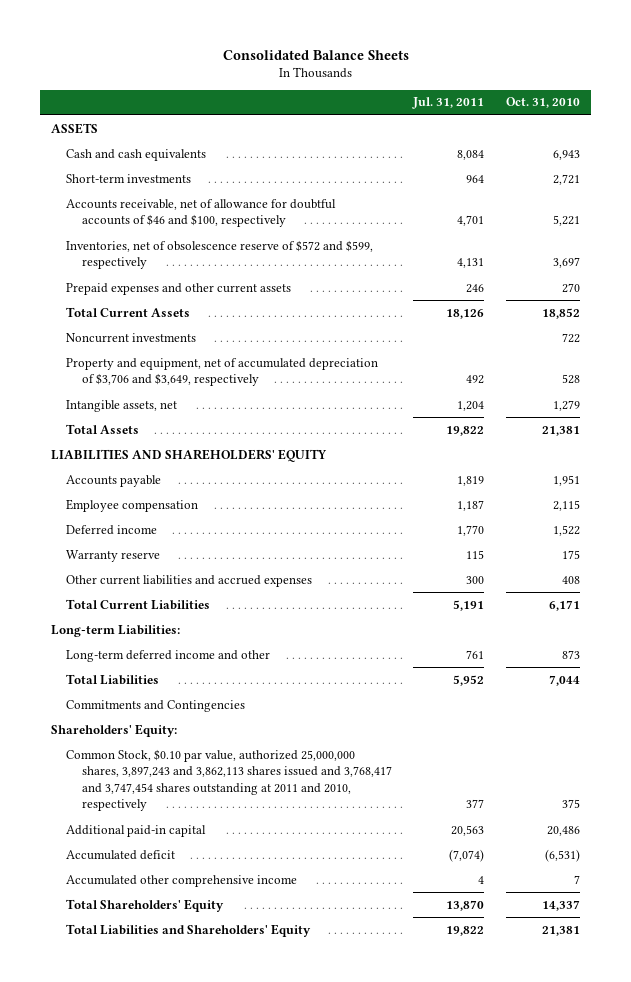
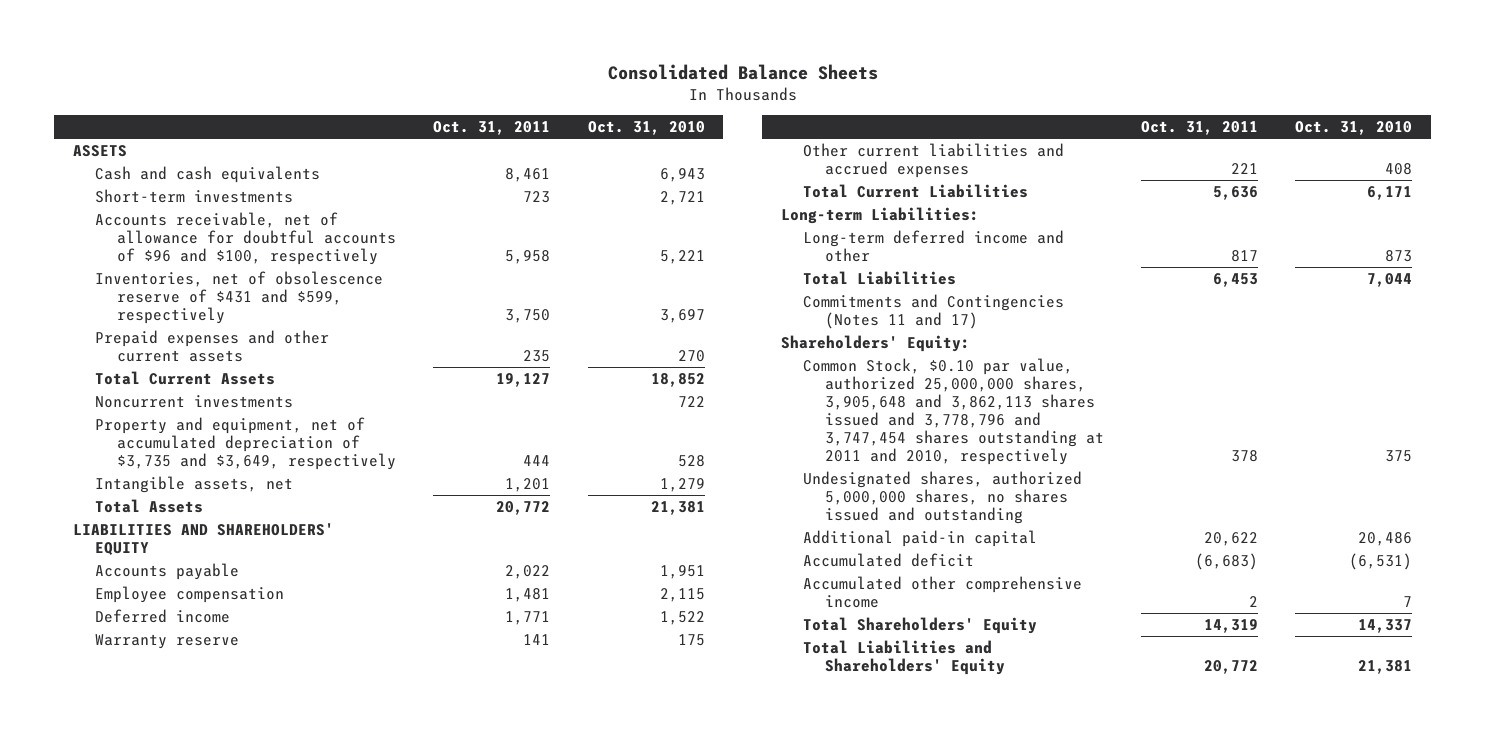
- | Jul. 31, 2011 | Oct. 31, 2010
+ | Oct. 31, 2011 | Oct. 31, 2010
- Accounts receivable, net of allowance for doubtful accounts of $46 and $100, respectively | 4,701 | 5,221
- Inventories, net of obsolescence reserve of $572 and $599, respectively | 4,131 | 3,697
+ Accounts receivable, net of allowance for doubtful accounts of $96 and $100, respectively | 5,958 | 5,221
+ Inventories, net of obsolescence reserve of $431 and $599, respectively | 3,750 | 3,697
- Property and equipment, net of accumulated depreciation of $3,706 and $3,649, respectively | 492 | 528
+ Property and equipment, net of accumulated depreciation of $3,735 and $3,649, respectively | 444 | 528
- Commitments and Contingencies
+ Commitments and Contingencies (Notes 11 and 17)
- Common Stock, $0.10 par value, authorized 25,000,000 shares, 3,897,243 and 3,862,113 shares issued and 3,768,417 and 3,747,454 shares outstanding at 2011 and 2010, respectively | 377 | 375
+ Common Stock, $0.10 par value, authorized 25,000,000 shares, 3,905,648 and 3,862,113 shares issued and 3,778,796 and 3,747,454 shares outstanding at 2011 and 2010, respectively | 378 | 375
+ Undesignated shares, authorized 5,000,000 shares, no shares issued and outstanding

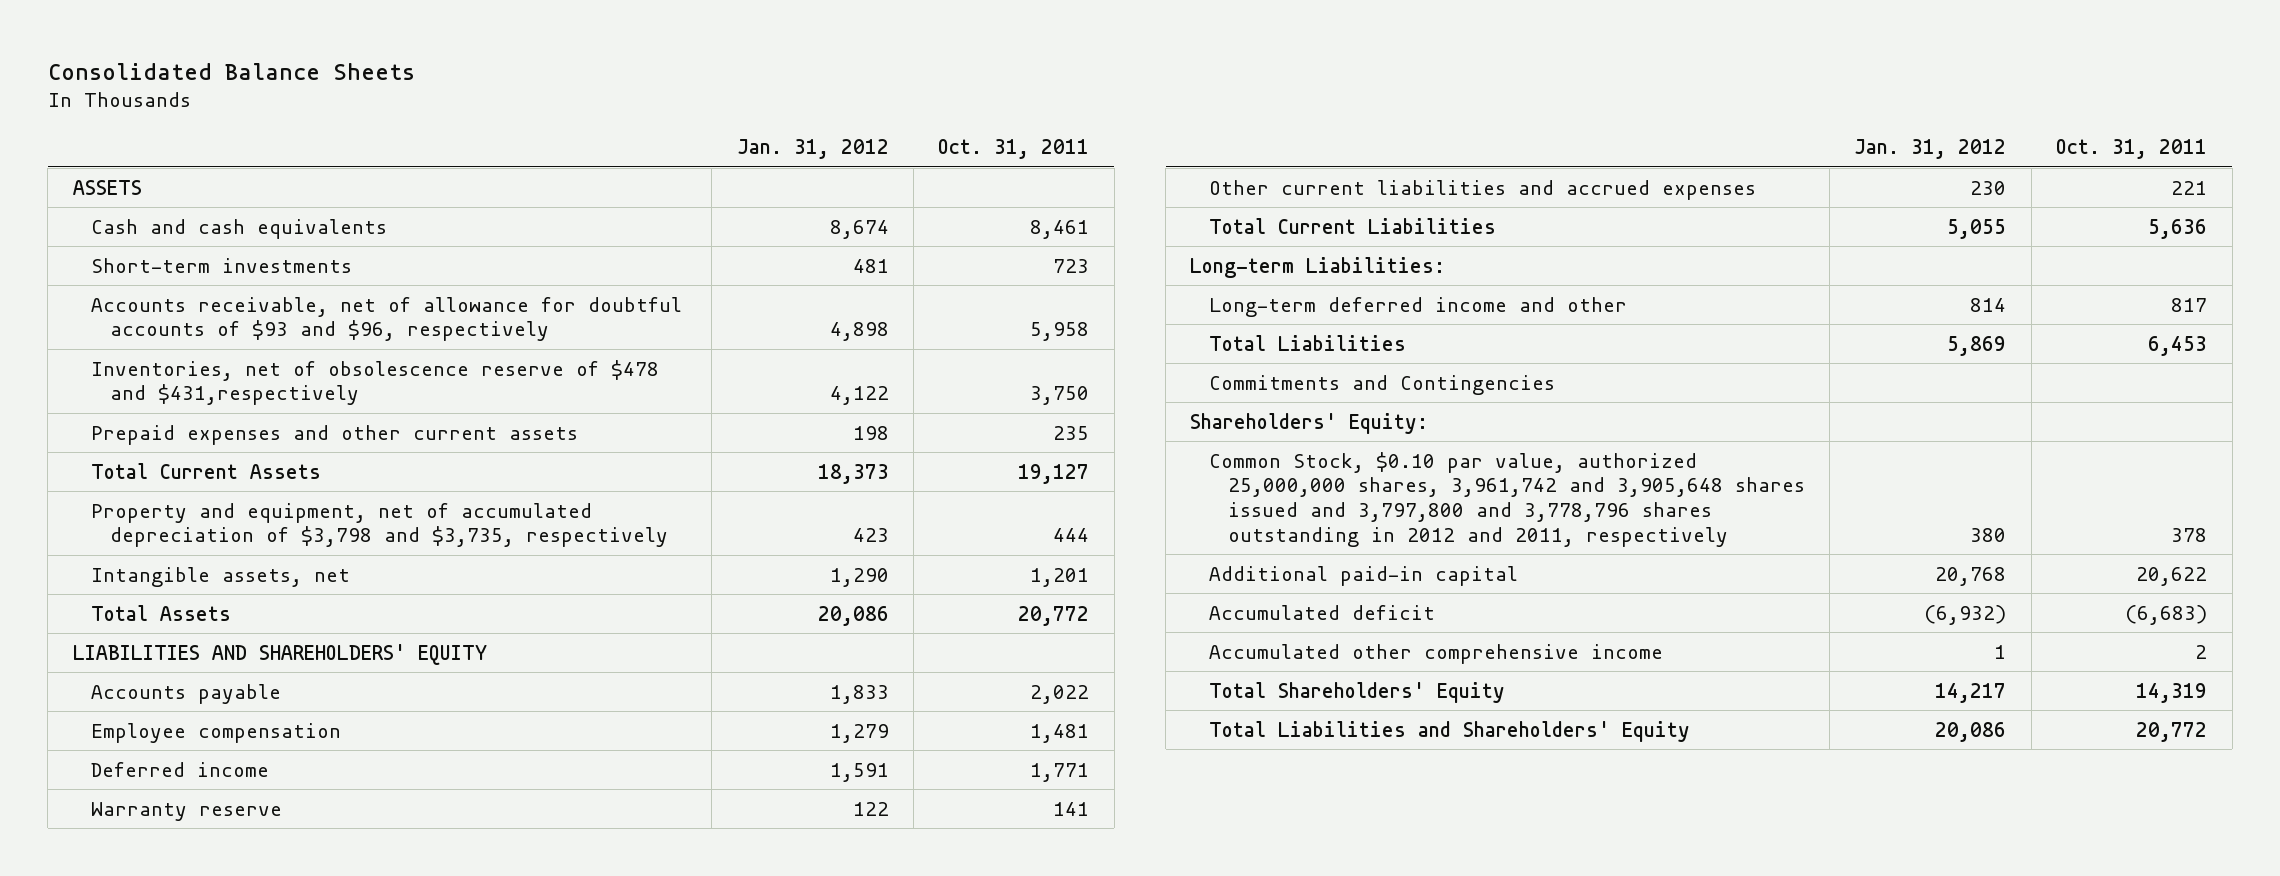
- | Oct. 31, 2011 | Oct. 31, 2010
+ | Jan. 31, 2012 | Oct. 31, 2011
- Accounts receivable, net of allowance for doubtful accounts of $96 and $100, respectively | 5,958 | 5,221
- Inventories, net of obsolescence reserve of $431 and $599, respectively | 3,750 | 3,697
+ Accounts receivable, net of allowance for doubtful accounts of $93 and $96, respectively | 4,898 | 5,958
+ Inventories, net of obsolescence reserve of $478 and $431,respectively | 4,122 | 3,750
- Noncurrent investments | | 722
- Property and equipment, net of accumulated depreciation of $3,735 and $3,649, respectively | 444 | 528
+ Property and equipment, net of accumulated depreciation of $3,798 and $3,735, respectively | 423 | 444
- Commitments and Contingencies (Notes 11 and 17)
+ Commitments and Contingencies
- Common Stock, $0.10 par value, authorized 25,000,000 shares, 3,905,648 and 3,862,113 shares issued and 3,778,796 and 3,747,454 shares outstanding at 2011 and 2010, respectively | 378 | 375
- Undesignated shares, authorized 5,000,000 shares, no shares issued and outstanding
+ Common Stock, $0.10 par value, authorized 25,000,000 shares, 3,961,742 and 3,905,648 shares issued and 3,797,800 and 3,778,796 shares outstanding in 2012 and 2011, respectively | 380 | 378

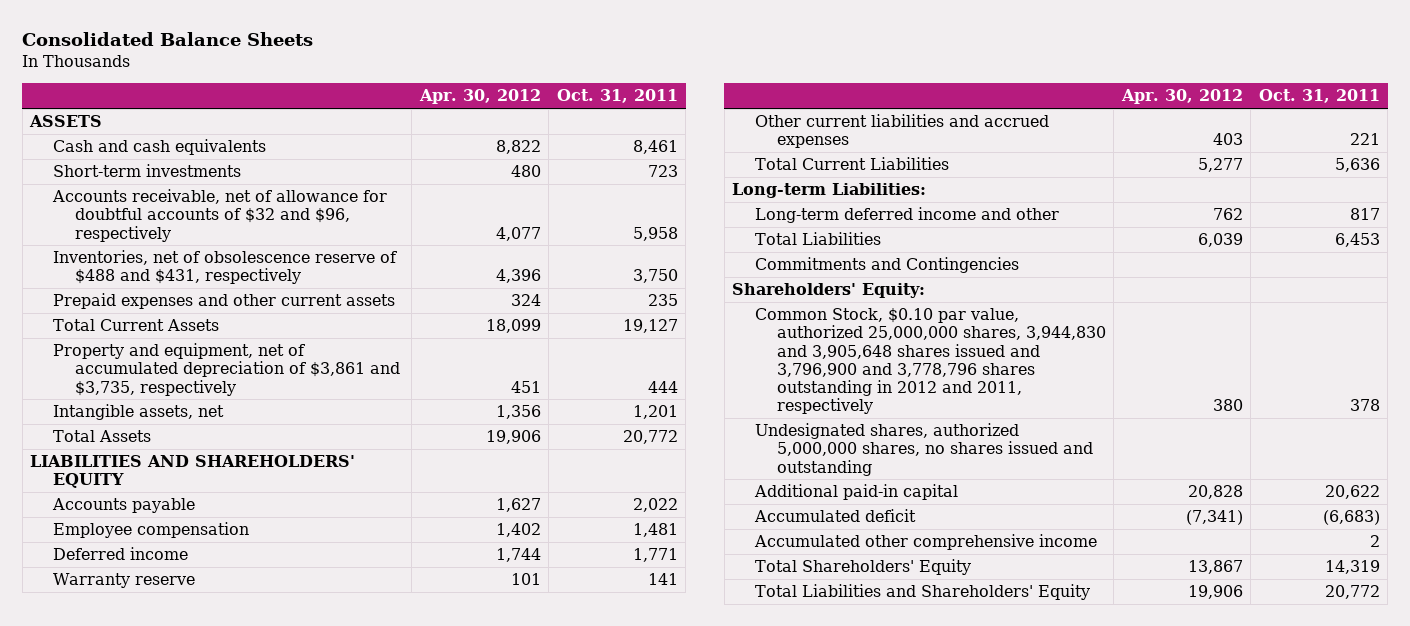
- | Jan. 31, 2012 | Oct. 31, 2011
+ | Apr. 30, 2012 | Oct. 31, 2011
- Accounts receivable, net of allowance for doubtful accounts of $93 and $96, respectively | 4,898 | 5,958
- Inventories, net of obsolescence reserve of $478 and $431,respectively | 4,122 | 3,750
+ Accounts receivable, net of allowance for doubtful accounts of $32 and $96, respectively | 4,077 | 5,958
+ Inventories, net of obsolescence reserve of $488 and $431, respectively | 4,396 | 3,750
- Property and equipment, net of accumulated depreciation of $3,798 and $3,735, respectively | 423 | 444
+ Property and equipment, net of accumulated depreciation of $3,861 and $3,735, respectively | 451 | 444
- Common Stock, $0.10 par value, authorized 25,000,000 shares, 3,961,742 and 3,905,648 shares issued and 3,797,800 and 3,778,796 shares outstanding in 2012 and 2011, respectively | 380 | 378
+ Common Stock, $0.10 par value, authorized 25,000,000 shares, 3,944,830 and 3,905,648 shares issued and 3,796,900 and 3,778,796 shares outstanding in 2012 and 2011, respectively | 380 | 378
+ Undesignated shares, authorized 5,000,000 shares, no shares issued and outstanding

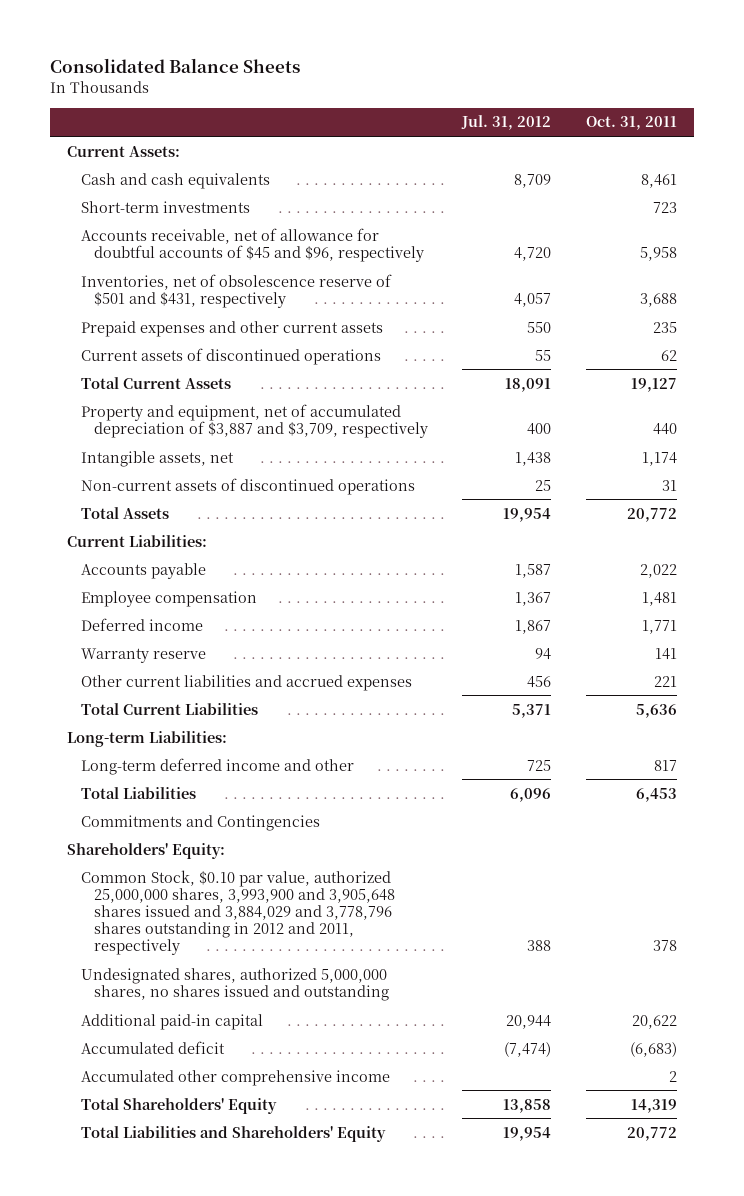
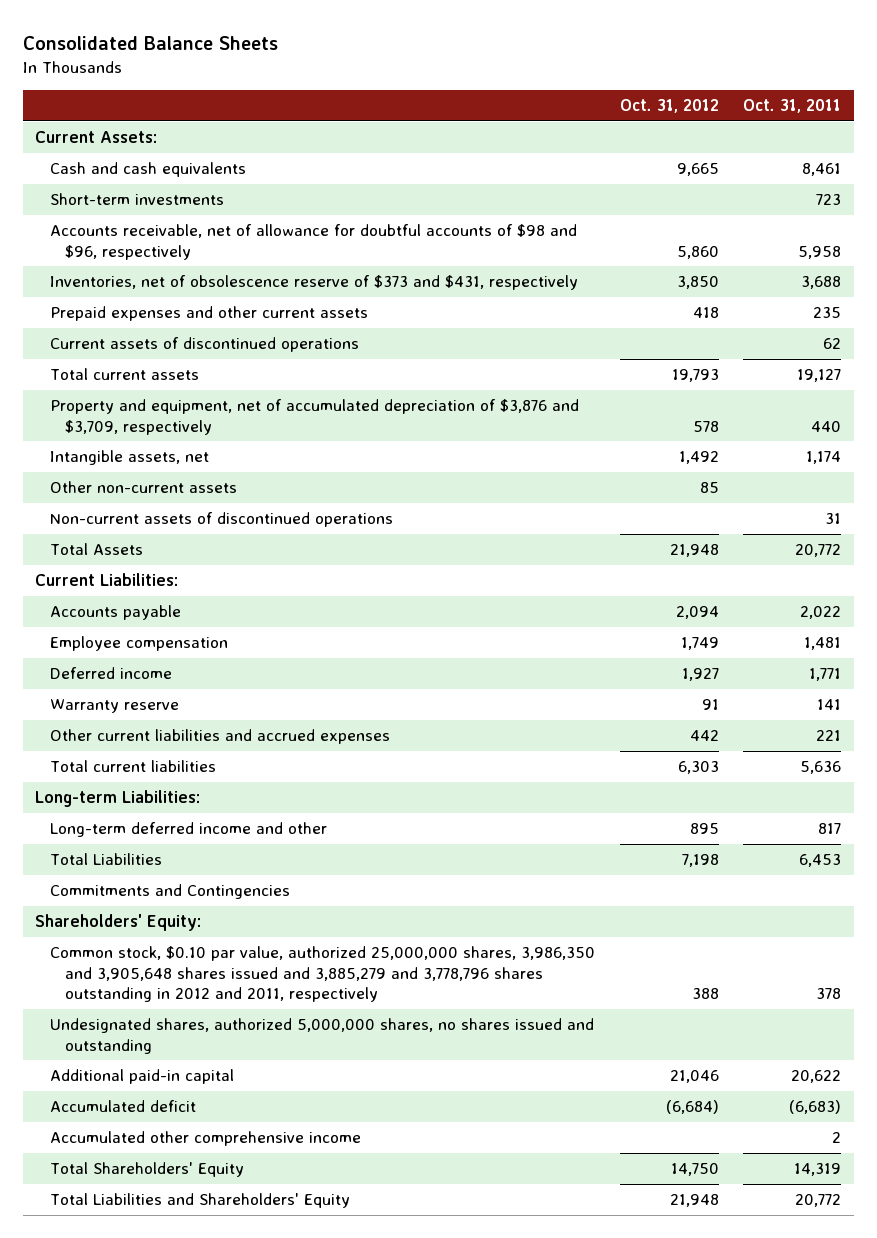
- | Jul. 31, 2012 | Oct. 31, 2011
+ | Oct. 31, 2012 | Oct. 31, 2011
- Accounts receivable, net of allowance for doubtful accounts of $45 and $96, respectively | 4,720 | 5,958
- Inventories, net of obsolescence reserve of $501 and $431, respectively | 4,057 | 3,688
+ Accounts receivable, net of allowance for doubtful accounts of $98 and $96, respectively | 5,860 | 5,958
+ Inventories, net of obsolescence reserve of $373 and $431, respectively | 3,850 | 3,688
- Total Current Assets | 18,091 | 19,127
- Property and equipment, net of accumulated depreciation of $3,887 and $3,709, respectively | 400 | 440
+ Total current assets | 19,793 | 19,127
+ Property and equipment, net of accumulated depreciation of $3,876 and $3,709, respectively | 578 | 440
+ Other non-current assets | 85 |
- Total Current Liabilities | 5,371 | 5,636
+ Total current liabilities | 6,303 | 5,636
- Common Stock, $0.10 par value, authorized 25,000,000 shares, 3,993,900 and 3,905,648 shares issued and 3,884,029 and 3,778,796 shares outstanding in 2012 and 2011, respectively | 388 | 378
+ Common stock, $0.10 par value, authorized 25,000,000 shares, 3,986,350 and 3,905,648 shares issued and 3,885,279 and 3,778,796 shares outstanding in 2012 and 2011, respectively | 388 | 378

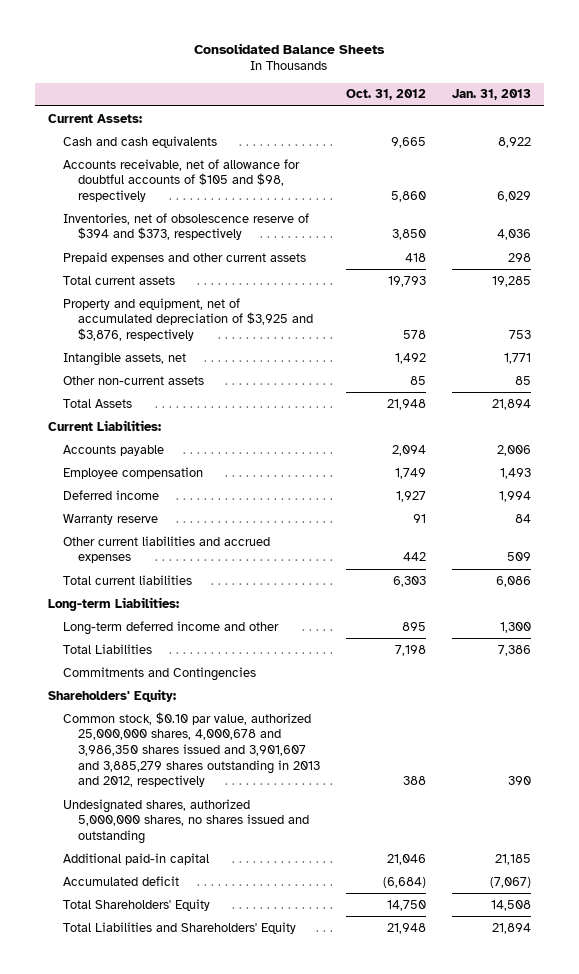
- | Oct. 31, 2012 | Oct. 31, 2011
+ | Oct. 31, 2012 | Jan. 31, 2013
- Short-term investments | | 723
- Accounts receivable, net of allowance for doubtful accounts of $98 and $96, respectively | 5,860 | 5,958
- Inventories, net of obsolescence reserve of $373 and $431, respectively | 3,850 | 3,688
+ Accounts receivable, net of allowance for doubtful accounts of $105 and $98, respectively | 5,860 | 6,029
+ Inventories, net of obsolescence reserve of $394 and $373, respectively | 3,850 | 4,036
- Current assets of discontinued operations | | 62
- Property and equipment, net of accumulated depreciation of $3,876 and $3,709, respectively | 578 | 440
+ Property and equipment, net of accumulated depreciation of $3,925 and $3,876, respectively | 578 | 753
- Non-current assets of discontinued operations | | 31
- Common stock, $0.10 par value, authorized 25,000,000 shares, 3,986,350 and 3,905,648 shares issued and 3,885,279 and 3,778,796 shares outstanding in 2012 and 2011, respectively | 388 | 378
+ Common stock, $0.10 par value, authorized 25,000,000 shares, 4,000,678 and 3,986,350 shares issued and 3,901,607 and 3,885,279 shares outstanding in 2013 and 2012, respectively | 388 | 390
- Accumulated other comprehensive income | | 2

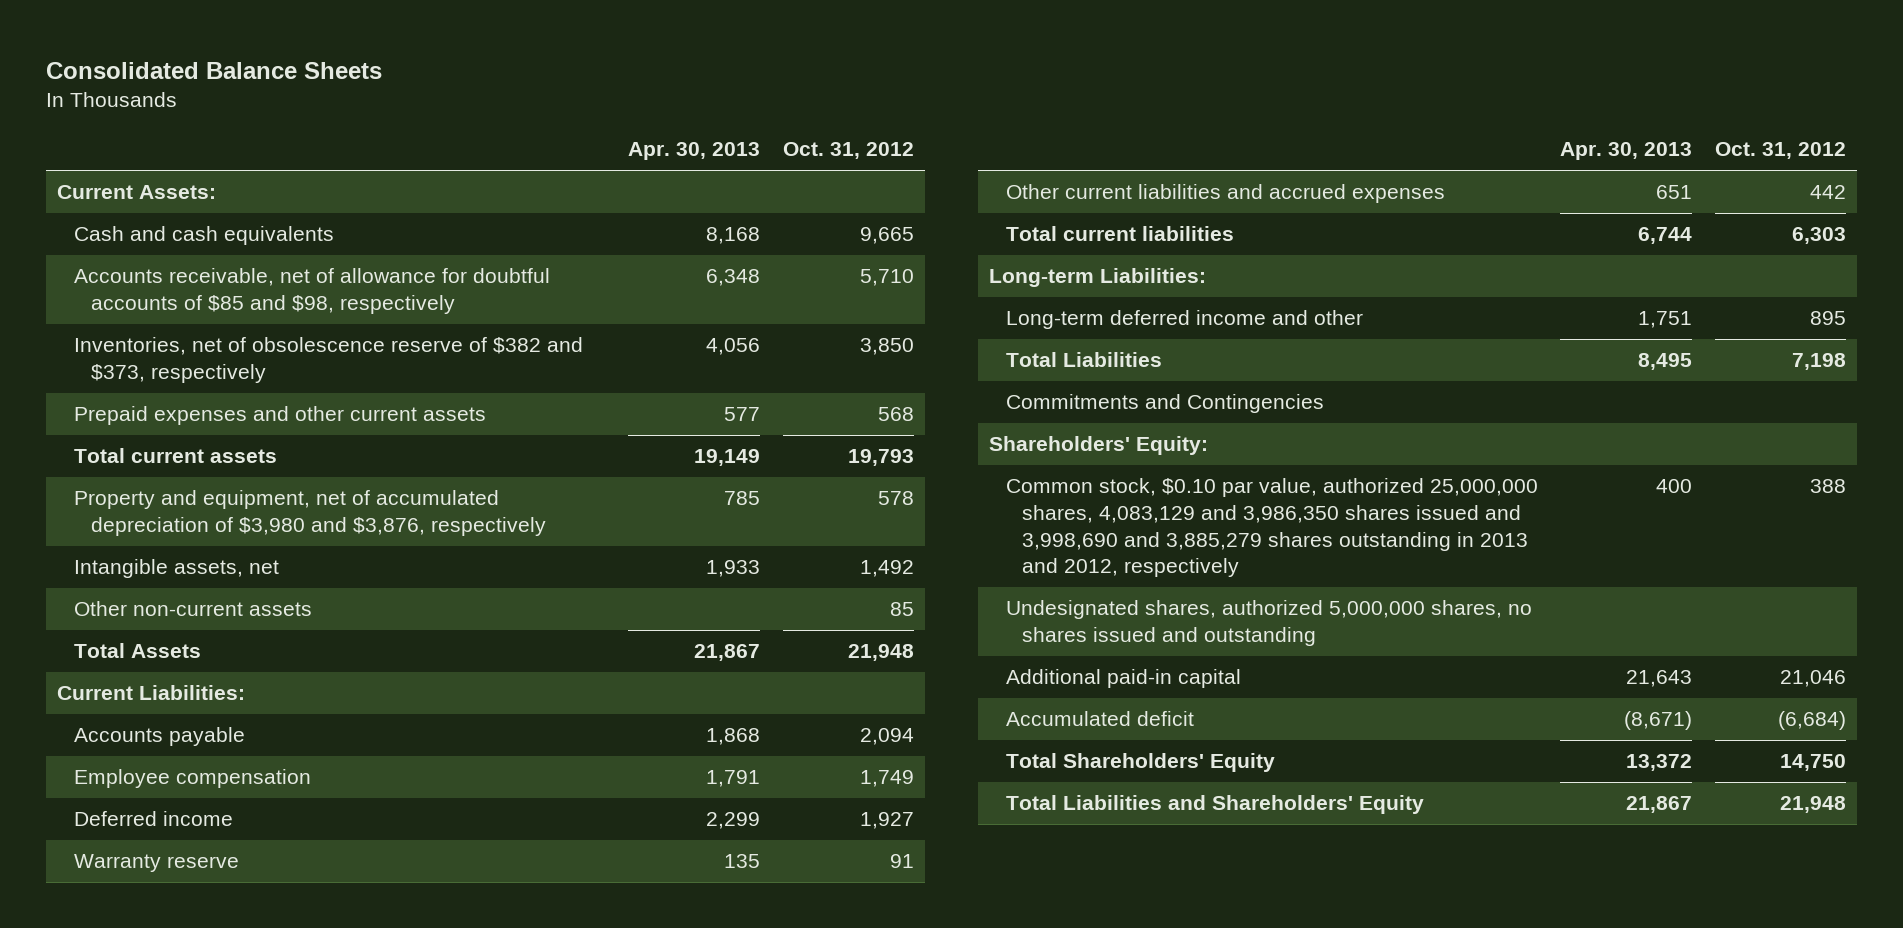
- | Oct. 31, 2012 | Jan. 31, 2013
+ | Apr. 30, 2013 | Oct. 31, 2012
- Accounts receivable, net of allowance for doubtful accounts of $105 and $98, respectively | 5,860 | 6,029
- Inventories, net of obsolescence reserve of $394 and $373, respectively | 3,850 | 4,036
- Prepaid expenses and other current assets | 418 | 298
+ Accounts receivable, net of allowance for doubtful accounts of $85 and $98, respectively | 6,348 | 5,710
+ Inventories, net of obsolescence reserve of $382 and $373, respectively | 4,056 | 3,850
+ Prepaid expenses and other current assets | 577 | 568
- Property and equipment, net of accumulated depreciation of $3,925 and $3,876, respectively | 578 | 753
+ Property and equipment, net of accumulated depreciation of $3,980 and $3,876, respectively | 785 | 578
- Common stock, $0.10 par value, authorized 25,000,000 shares, 4,000,678 and 3,986,350 shares issued and 3,901,607 and 3,885,279 shares outstanding in 2013 and 2012, respectively | 388 | 390
+ Common stock, $0.10 par value, authorized 25,000,000 shares, 4,083,129 and 3,986,350 shares issued and 3,998,690 and 3,885,279 shares outstanding in 2013 and 2012, respectively | 400 | 388

